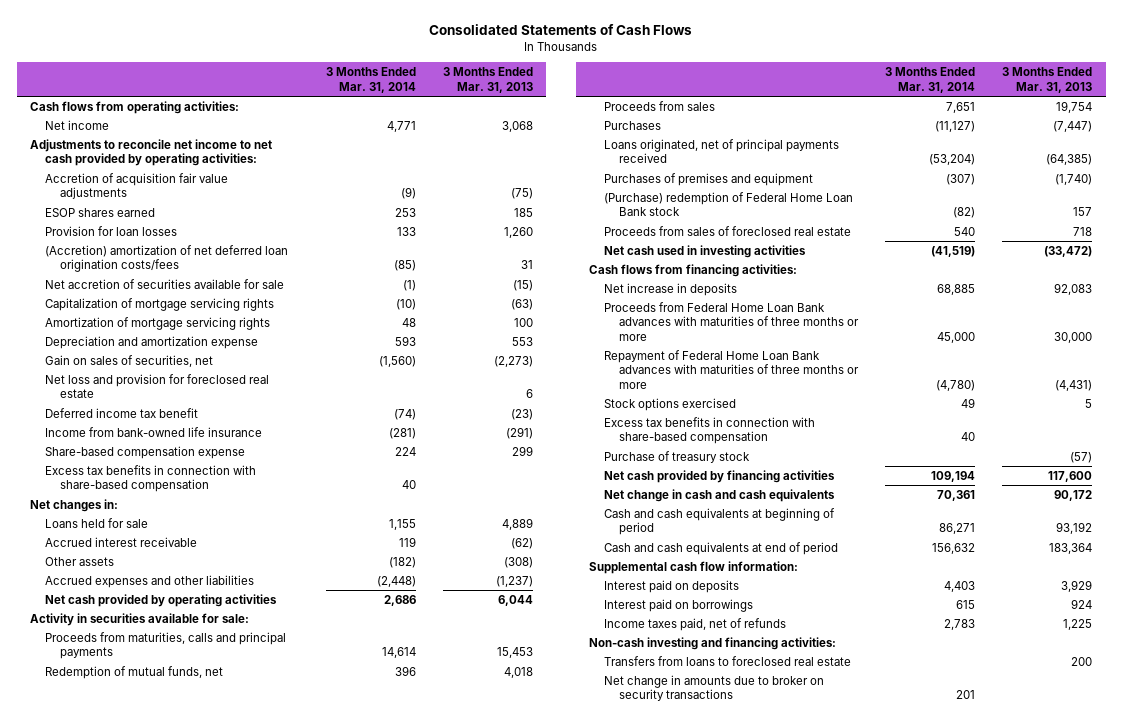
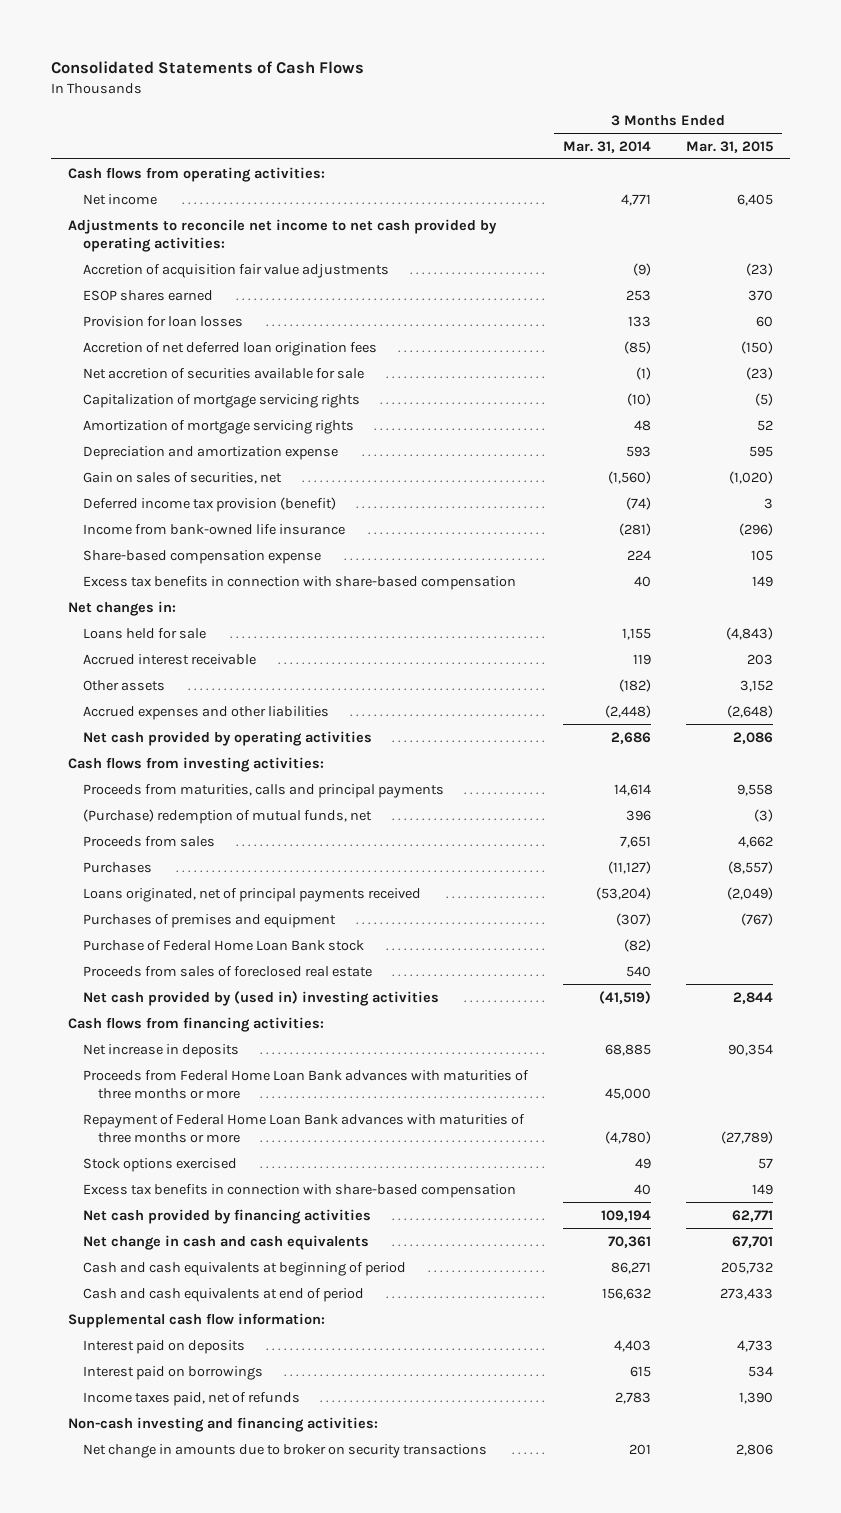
- | 3 Months Ended Mar. 31, 2014 | 3 Months Ended Mar. 31, 2013
+ | 3 Months Ended Mar. 31, 2014 | 3 Months Ended Mar. 31, 2015
- (Accretion) amortization of net deferred loan origination costs/fees | (85) | 31
+ Accretion of net deferred loan origination fees | (85) | (150)
- Net loss and provision for foreclosed real estate | | 6
- Deferred income tax benefit | (74) | (23)
+ Deferred income tax provision (benefit) | (74) | 3
- Activity in securities available for sale:
+ Cash flows from investing activities:
- Redemption of mutual funds, net | 396 | 4,018
+ (Purchase) redemption of mutual funds, net | 396 | (3)
- (Purchase) redemption of Federal Home Loan Bank stock | (82) | 157
+ Purchase of Federal Home Loan Bank stock | (82) |
- Net cash used in investing activities | (41,519) | (33,472)
+ Net cash provided by (used in) investing activities | (41,519) | 2,844
- Purchase of treasury stock | | (57)
- Transfers from loans to foreclosed real estate | | 200

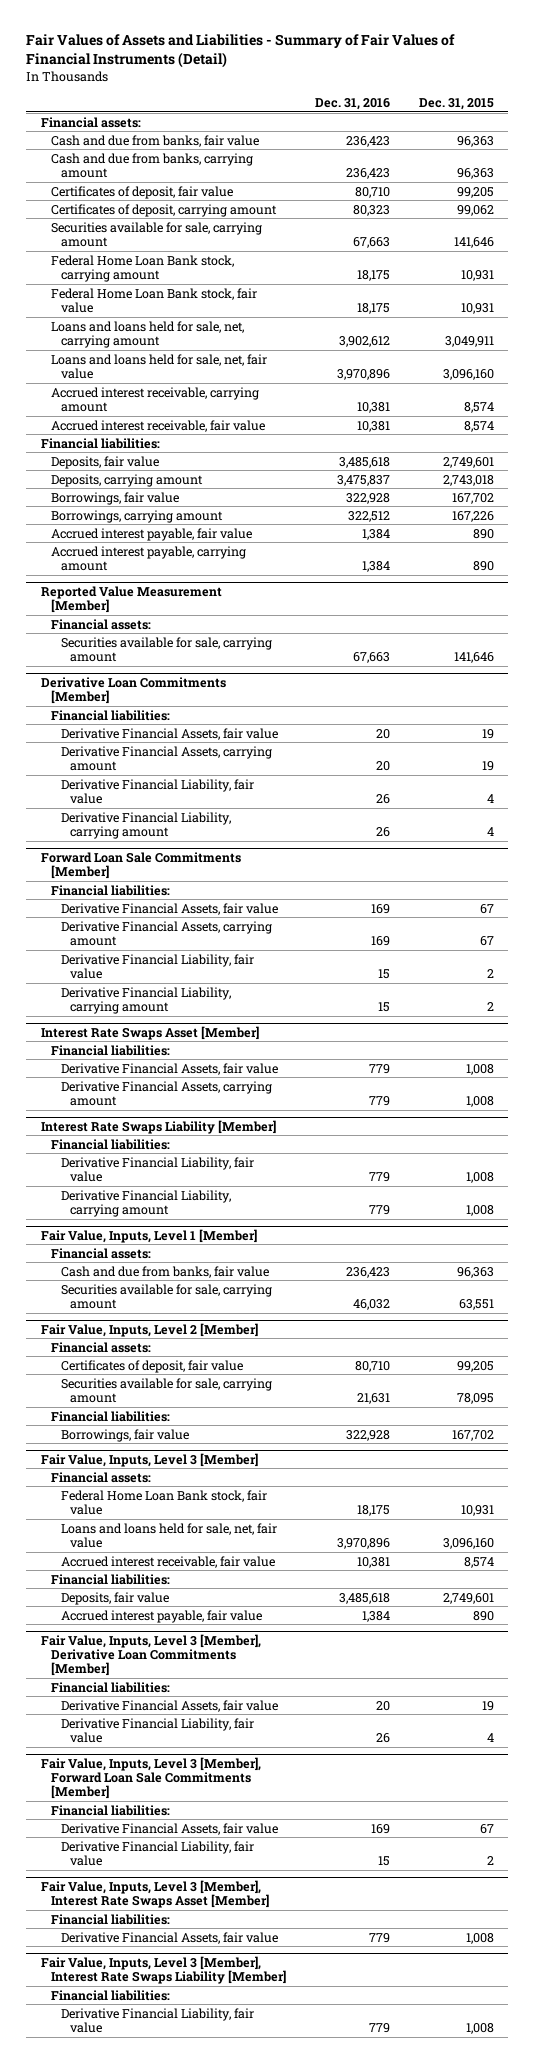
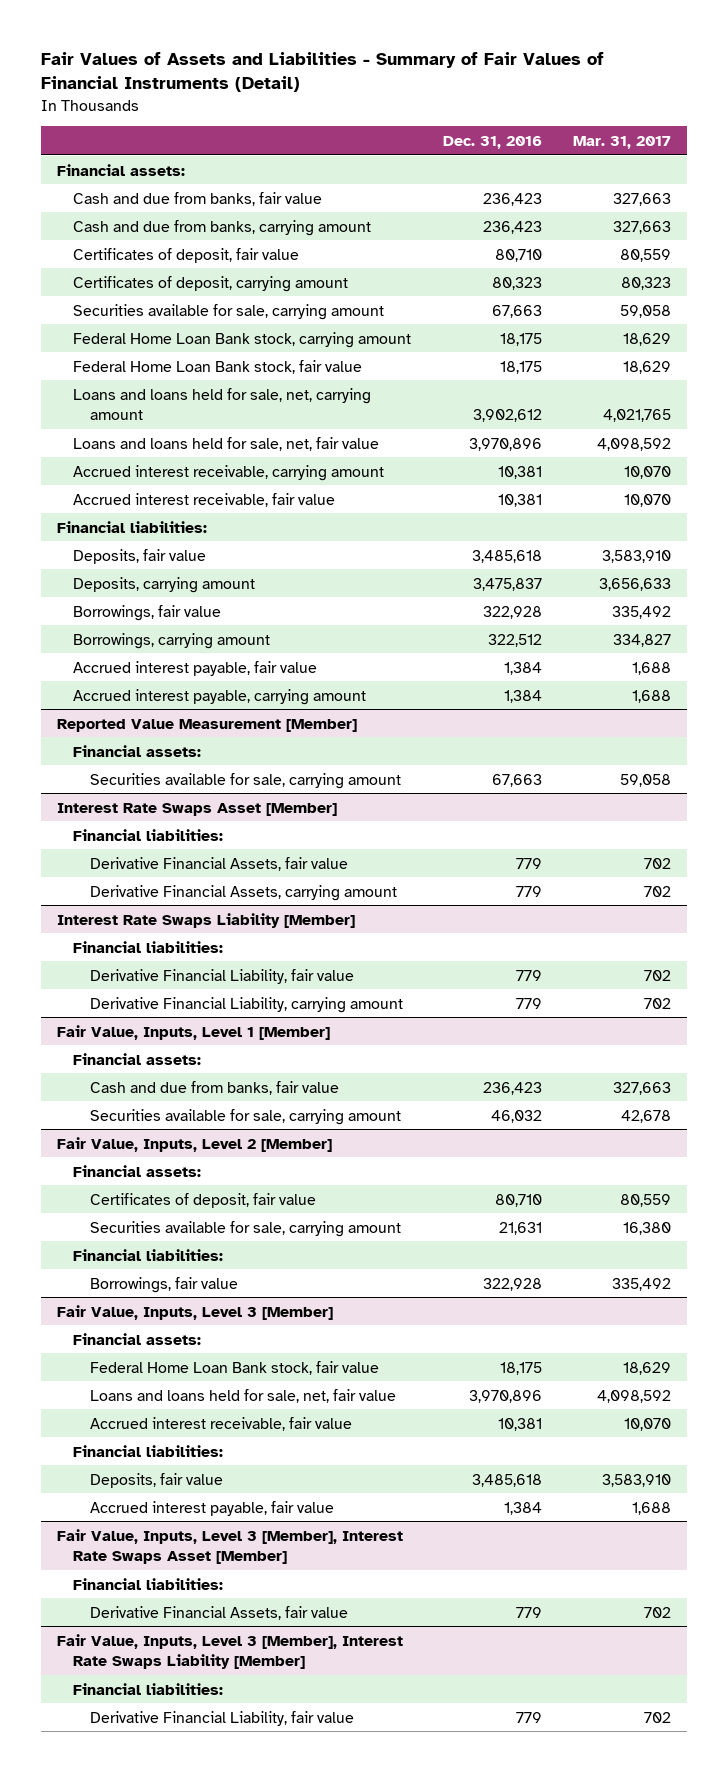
- | Dec. 31, 2016 | Dec. 31, 2015
+ | Dec. 31, 2016 | Mar. 31, 2017
- Derivative Loan Commitments [Member]
- Financial liabilities:
- Derivative Financial Assets, fair value | 20 | 19
- Derivative Financial Assets, carrying amount | 20 | 19
- Derivative Financial Liability, fair value | 26 | 4
- Derivative Financial Liability, carrying amount | 26 | 4
- Forward Loan Sale Commitments [Member]
- Financial liabilities:
- Derivative Financial Assets, fair value | 169 | 67
- Derivative Financial Assets, carrying amount | 169 | 67
- Derivative Financial Liability, fair value | 15 | 2
- Derivative Financial Liability, carrying amount | 15 | 2
- Fair Value, Inputs, Level 3 [Member], Derivative Loan Commitments [Member]
- Financial liabilities:
- Derivative Financial Assets, fair value | 20 | 19
- Derivative Financial Liability, fair value | 26 | 4
- Fair Value, Inputs, Level 3 [Member], Forward Loan Sale Commitments [Member]
- Financial liabilities:
- Derivative Financial Assets, fair value | 169 | 67
- Derivative Financial Liability, fair value | 15 | 2

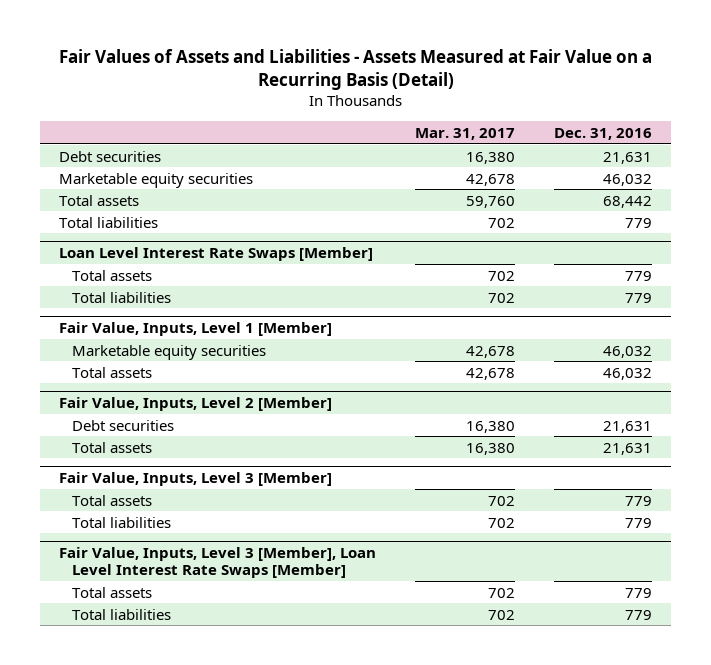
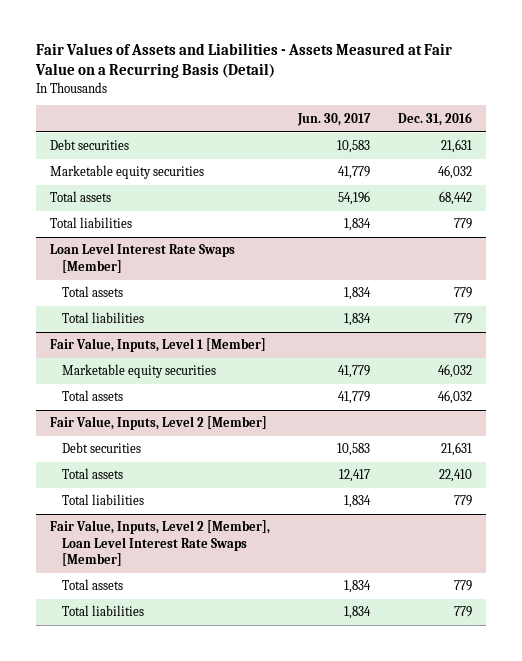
- | Mar. 31, 2017 | Dec. 31, 2016
+ | Jun. 30, 2017 | Dec. 31, 2016
@ Fair Value, Inputs, Level 2 [Member]
- Total assets | 16,380 | 21,631
- Fair Value, Inputs, Level 3 [Member]
- Total assets | 702 | 779
@ Fair Value, Inputs, Level 2 [Member]
+ Total assets | 12,417 | 22,410
- Fair Value, Inputs, Level 3 [Member], Loan Level Interest Rate Swaps [Member]
+ Fair Value, Inputs, Level 2 [Member], Loan Level Interest Rate Swaps [Member]

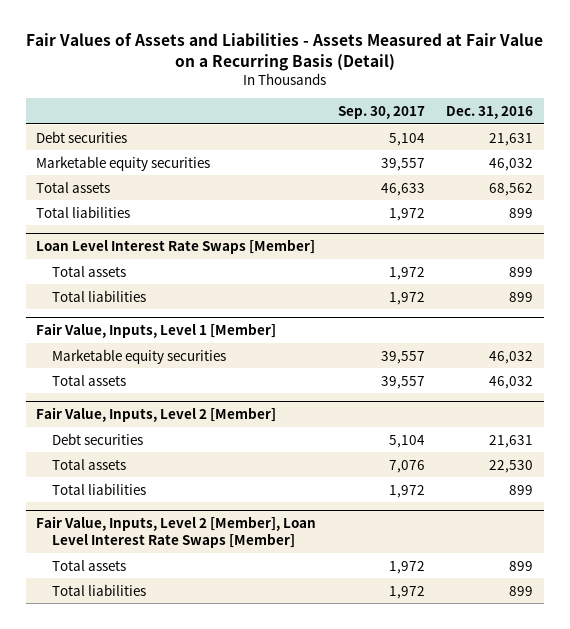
- | Jun. 30, 2017 | Dec. 31, 2016
+ | Sep. 30, 2017 | Dec. 31, 2016
- Total assets | 54,196 | 68,442
- Total liabilities | 1,834 | 779
+ Total assets | 46,633 | 68,562
+ Total liabilities | 1,972 | 899
@ Loan Level Interest Rate Swaps [Member]
- Total assets | 1,834 | 779
- Total liabilities | 1,834 | 779
+ Total assets | 1,972 | 899
+ Total liabilities | 1,972 | 899
@ Fair Value, Inputs, Level 2 [Member]
- Total assets | 12,417 | 22,410
- Total liabilities | 1,834 | 779
+ Total assets | 7,076 | 22,530
+ Total liabilities | 1,972 | 899
@ Fair Value, Inputs, Level 2 [Member], Loan Level Interest Rate Swaps [Member]
- Total assets | 1,834 | 779
- Total liabilities | 1,834 | 779
+ Total assets | 1,972 | 899
+ Total liabilities | 1,972 | 899

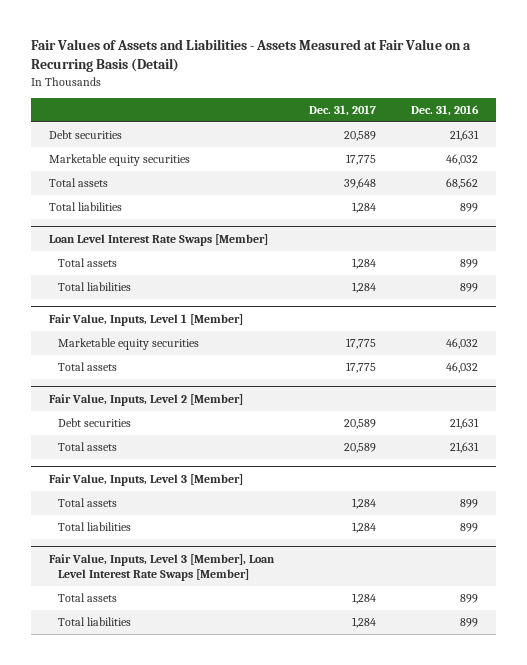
- | Sep. 30, 2017 | Dec. 31, 2016
+ | Dec. 31, 2017 | Dec. 31, 2016
@ Fair Value, Inputs, Level 2 [Member]
- Total assets | 7,076 | 22,530
+ Total assets | 20,589 | 21,631
+ Fair Value, Inputs, Level 3 [Member]
+ Total assets | 1,284 | 899
- Fair Value, Inputs, Level 2 [Member], Loan Level Interest Rate Swaps [Member]
+ Fair Value, Inputs, Level 3 [Member], Loan Level Interest Rate Swaps [Member]

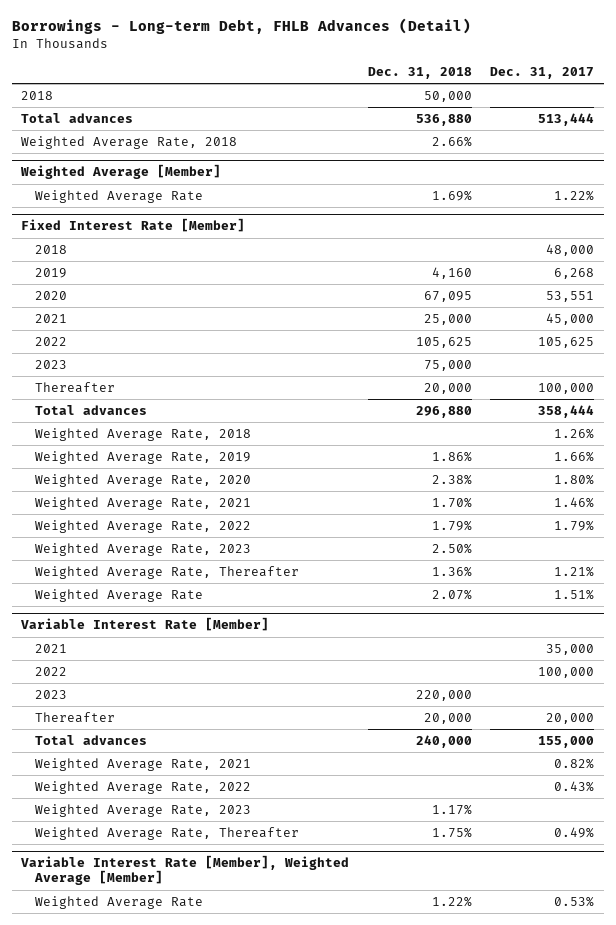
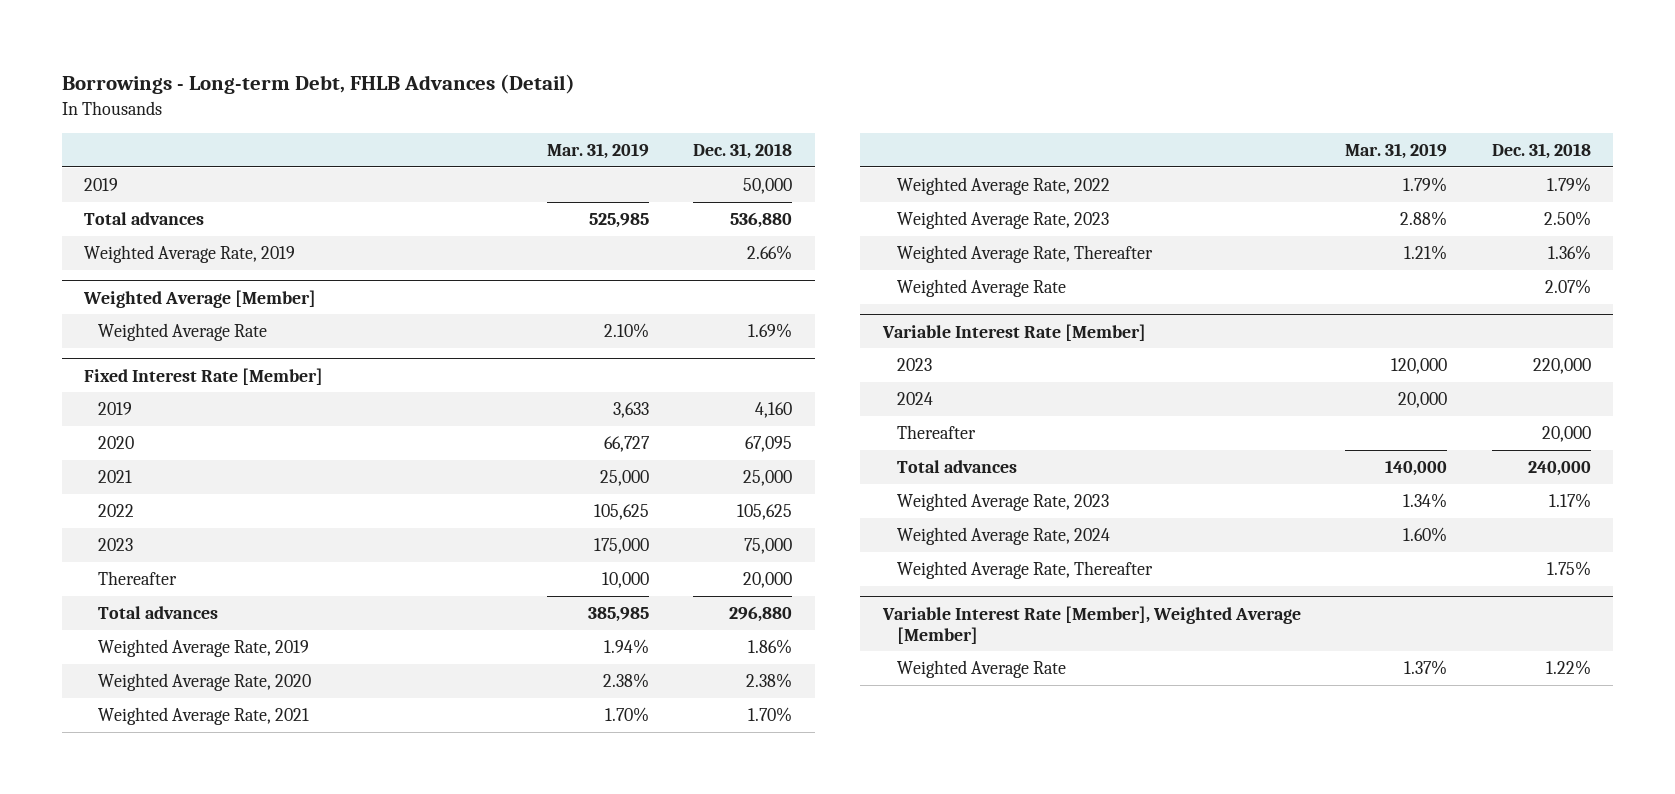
- | Dec. 31, 2018 | Dec. 31, 2017
+ | Mar. 31, 2019 | Dec. 31, 2018
- 2018 | 50,000 |
+ 2019 | | 50,000
- Weighted Average Rate, 2018 | 2.66% |
+ Weighted Average Rate, 2019 | | 2.66%
@ Fixed Interest Rate [Member]
- 2018 | | 48,000
- Weighted Average Rate, 2018 | | 1.26%
@ Variable Interest Rate [Member]
- 2021 | | 35,000
- 2022 | | 100,000
+ 2024 | 20,000 |
- Weighted Average Rate, 2021 | | 0.82%
- Weighted Average Rate, 2022 | | 0.43%
+ Weighted Average Rate, 2024 | 1.60% |

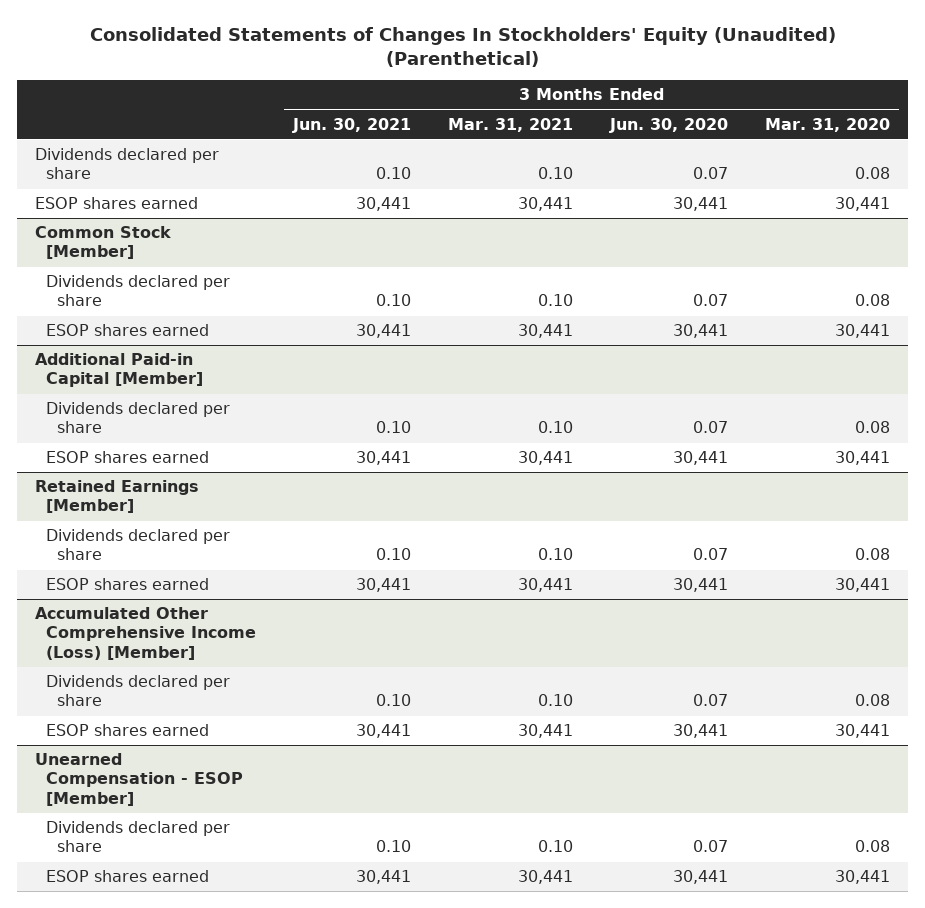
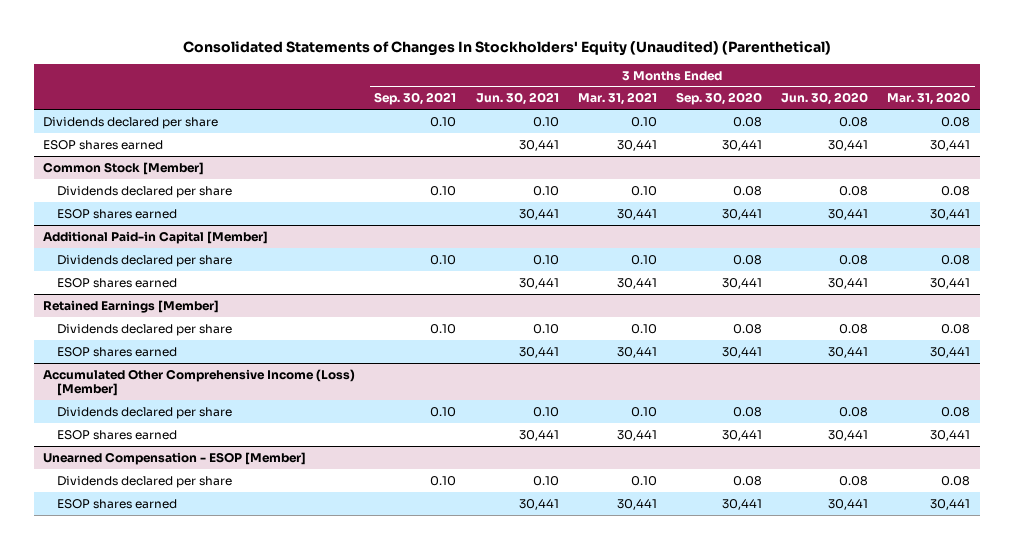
- | 3 Months Ended Jun. 30, 2021 | 3 Months Ended Mar. 31, 2021 | 3 Months Ended Jun. 30, 2020 | 3 Months Ended Mar. 31, 2020
+ | 3 Months Ended Sep. 30, 2021 | 3 Months Ended Jun. 30, 2021 | 3 Months Ended Mar. 31, 2021 | 3 Months Ended Sep. 30, 2020 | 3 Months Ended Jun. 30, 2020 | 3 Months Ended Mar. 31, 2020
- Dividends declared per share | 0.10 | 0.10 | 0.07 | 0.08
+ Dividends declared per share | 0.10 | 0.10 | 0.10 | 0.08 | 0.08 | 0.08
@ Common Stock [Member]
- Dividends declared per share | 0.10 | 0.10 | 0.07 | 0.08
+ Dividends declared per share | 0.10 | 0.10 | 0.10 | 0.08 | 0.08 | 0.08
@ Additional Paid-in Capital [Member]
- Dividends declared per share | 0.10 | 0.10 | 0.07 | 0.08
+ Dividends declared per share | 0.10 | 0.10 | 0.10 | 0.08 | 0.08 | 0.08
@ Retained Earnings [Member]
- Dividends declared per share | 0.10 | 0.10 | 0.07 | 0.08
+ Dividends declared per share | 0.10 | 0.10 | 0.10 | 0.08 | 0.08 | 0.08
@ Accumulated Other Comprehensive Income (Loss) [Member]
- Dividends declared per share | 0.10 | 0.10 | 0.07 | 0.08
+ Dividends declared per share | 0.10 | 0.10 | 0.10 | 0.08 | 0.08 | 0.08
@ Unearned Compensation - ESOP [Member]
- Dividends declared per share | 0.10 | 0.10 | 0.07 | 0.08
+ Dividends declared per share | 0.10 | 0.10 | 0.10 | 0.08 | 0.08 | 0.08

